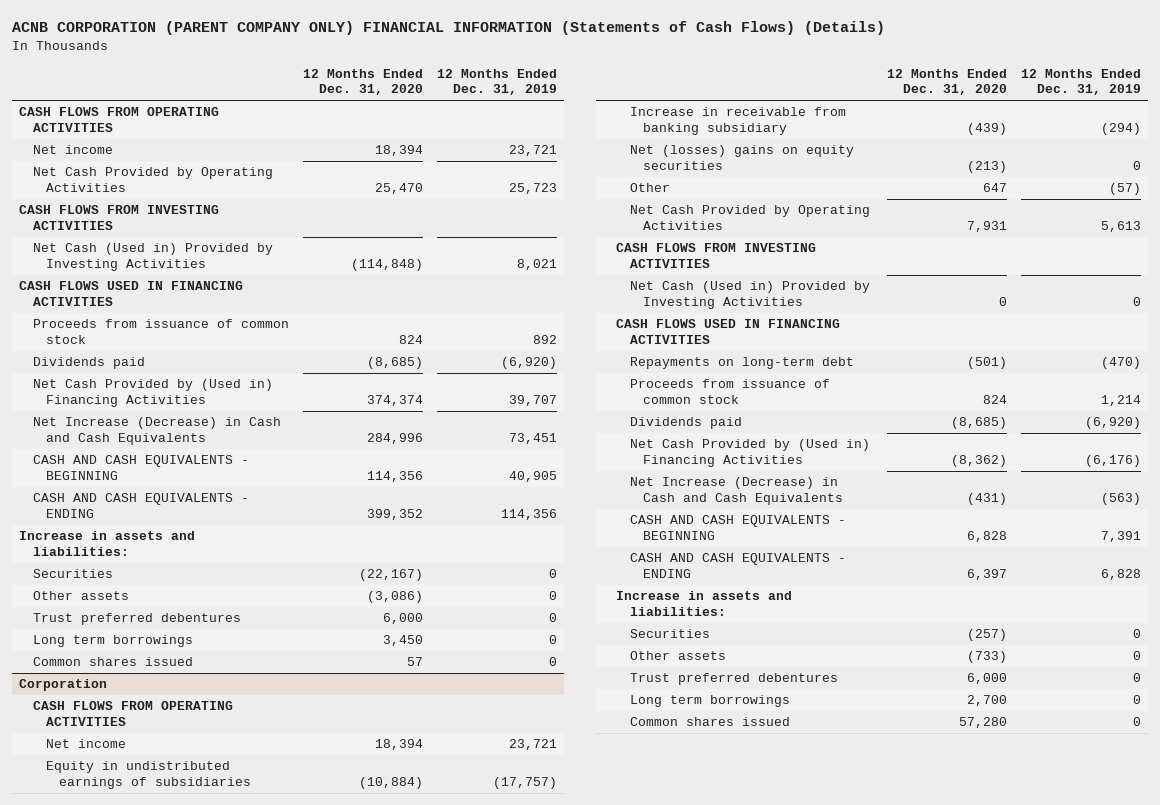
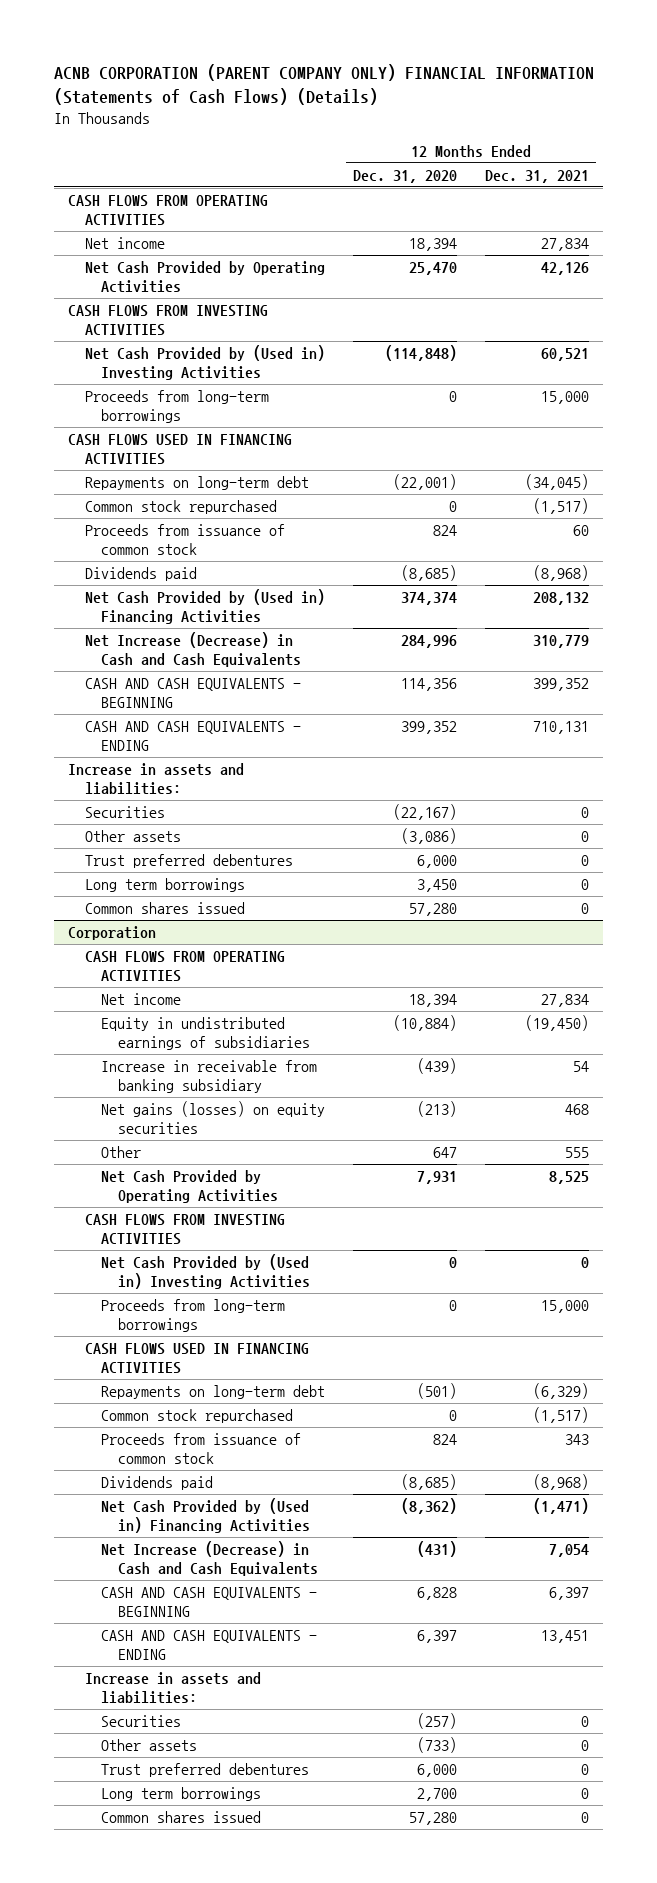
- | 12 Months Ended Dec. 31, 2020 | 12 Months Ended Dec. 31, 2019
+ | 12 Months Ended Dec. 31, 2020 | 12 Months Ended Dec. 31, 2021
- Net Cash (Used in) Provided by Investing Activities | (114,848) | 8,021
+ Net Cash Provided by (Used in) Investing Activities | (114,848) | 60,521
+ Proceeds from long-term borrowings | 0 | 15,000
+ Repayments on long-term debt | (22,001) | (34,045)
+ Common stock repurchased | 0 | (1,517)
- Common shares issued | 57 | 0
+ Common shares issued | 57,280 | 0
@ Corporation
- Net (losses) gains on equity securities | (213) | 0
+ Net gains (losses) on equity securities | (213) | 468
- Net Cash (Used in) Provided by Investing Activities | 0 | 0
+ Net Cash Provided by (Used in) Investing Activities | 0 | 0
+ Proceeds from long-term borrowings | 0 | 15,000
+ Common stock repurchased | 0 | (1,517)

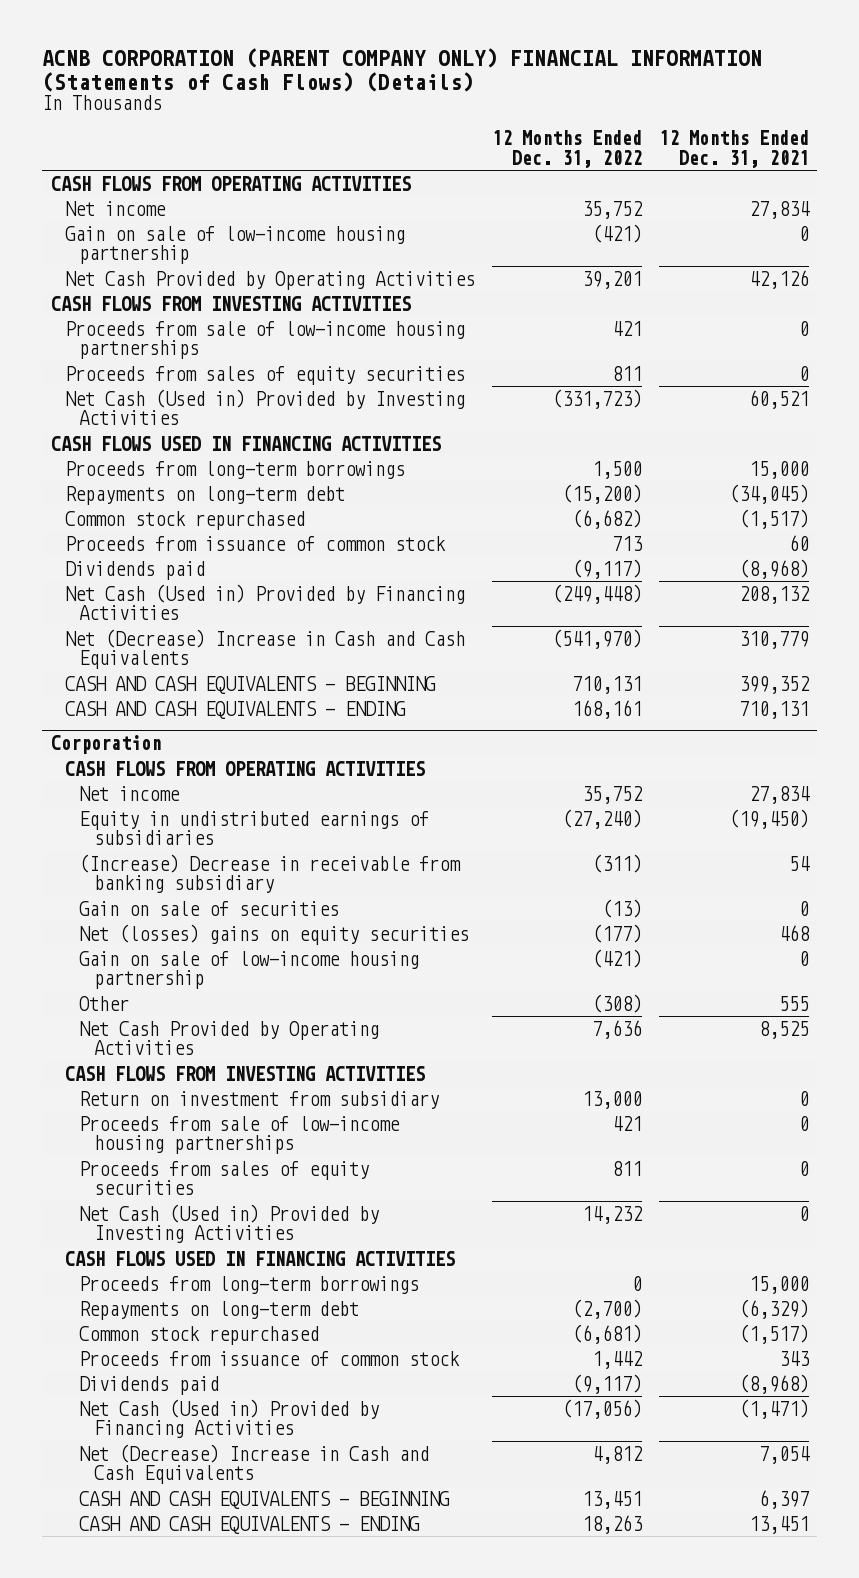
- | 12 Months Ended Dec. 31, 2020 | 12 Months Ended Dec. 31, 2021
+ | 12 Months Ended Dec. 31, 2022 | 12 Months Ended Dec. 31, 2021
+ Gain on sale of low-income housing partnership | (421) | 0
- Net Cash Provided by (Used in) Investing Activities | (114,848) | 60,521
+ Proceeds from sale of low-income housing partnerships | 421 | 0
+ Proceeds from sales of equity securities | 811 | 0
+ Net Cash (Used in) Provided by Investing Activities | (331,723) | 60,521
moved down: Proceeds from long-term borrowings | 1,500 | 15,000
- Net Cash Provided by (Used in) Financing Activities | 374,374 | 208,132
- Net Increase (Decrease) in Cash and Cash Equivalents | 284,996 | 310,779
+ Net Cash (Used in) Provided by Financing Activities | (249,448) | 208,132
+ Net (Decrease) Increase in Cash and Cash Equivalents | (541,970) | 310,779
- Increase in assets and liabilities:
- Securities | (22,167) | 0
- Other assets | (3,086) | 0
- Trust preferred debentures | 6,000 | 0
- Long term borrowings | 3,450 | 0
- Common shares issued | 57,280 | 0
@ Corporation
- Increase in receivable from banking subsidiary | (439) | 54
- Net gains (losses) on equity securities | (213) | 468
+ (Increase) Decrease in receivable from banking subsidiary | (311) | 54
+ Gain on sale of securities | (13) | 0
+ Net (losses) gains on equity securities | (177) | 468
+ Gain on sale of low-income housing partnership | (421) | 0
- Net Cash Provided by (Used in) Investing Activities | 0 | 0
+ Return on investment from subsidiary | 13,000 | 0
+ Proceeds from sale of low-income housing partnerships | 421 | 0
+ Proceeds from sales of equity securities | 811 | 0
+ Net Cash (Used in) Provided by Investing Activities | 14,232 | 0
moved down: Proceeds from long-term borrowings | 0 | 15,000
- Net Cash Provided by (Used in) Financing Activities | (8,362) | (1,471)
- Net Increase (Decrease) in Cash and Cash Equivalents | (431) | 7,054
+ Net Cash (Used in) Provided by Financing Activities | (17,056) | (1,471)
+ Net (Decrease) Increase in Cash and Cash Equivalents | 4,812 | 7,054
- Increase in assets and liabilities:
- Securities | (257) | 0
- Other assets | (733) | 0
- Trust preferred debentures | 6,000 | 0
- Long term borrowings | 2,700 | 0
- Common shares issued | 57,280 | 0

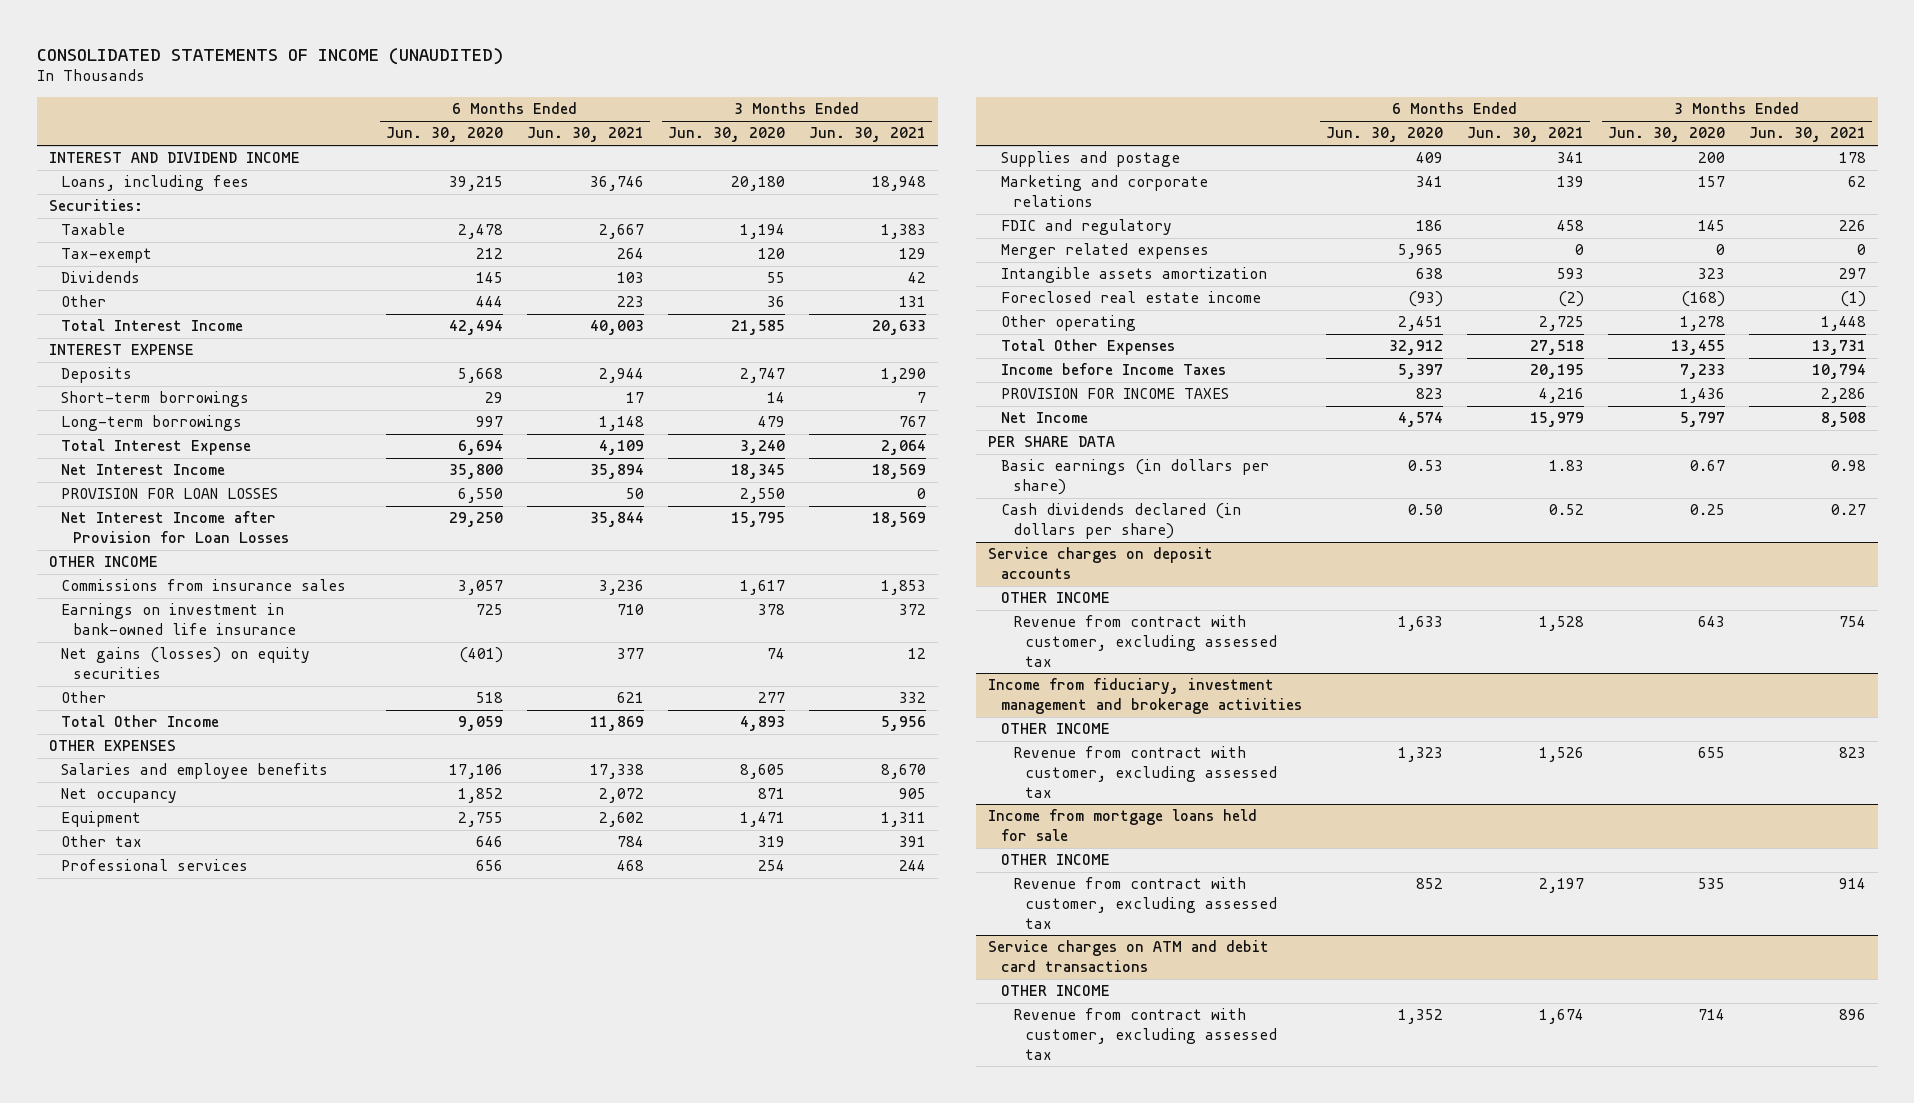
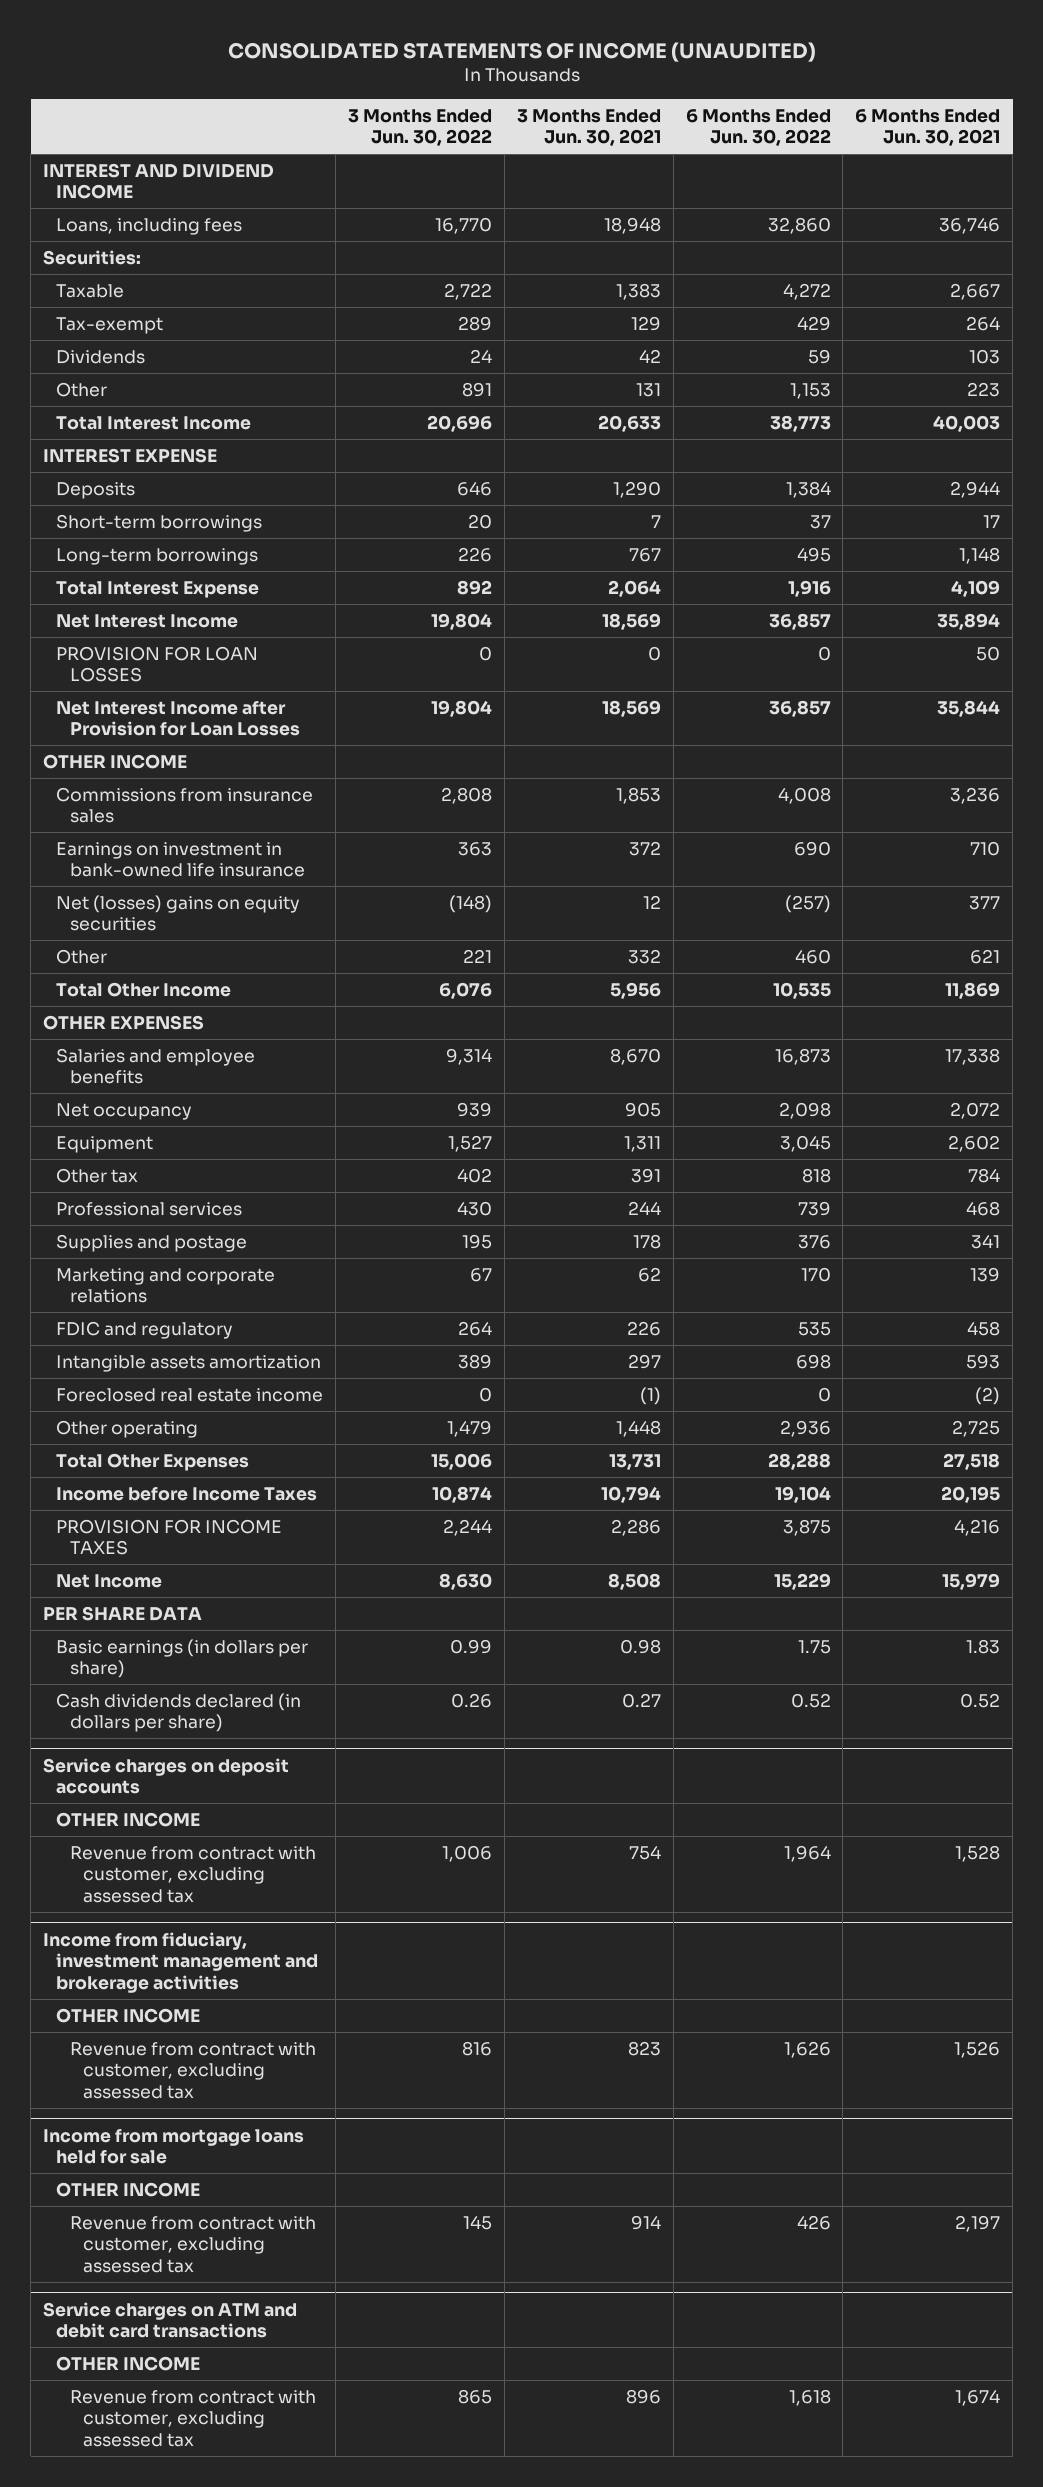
- | 6 Months Ended Jun. 30, 2020 | 6 Months Ended Jun. 30, 2021 | 3 Months Ended Jun. 30, 2020 | 3 Months Ended Jun. 30, 2021
+ | 3 Months Ended Jun. 30, 2022 | 3 Months Ended Jun. 30, 2021 | 6 Months Ended Jun. 30, 2022 | 6 Months Ended Jun. 30, 2021
- Net gains (losses) on equity securities | (401) | 377 | 74 | 12
+ Net (losses) gains on equity securities | (148) | 12 | (257) | 377
- Merger related expenses | 5,965 | 0 | 0 | 0

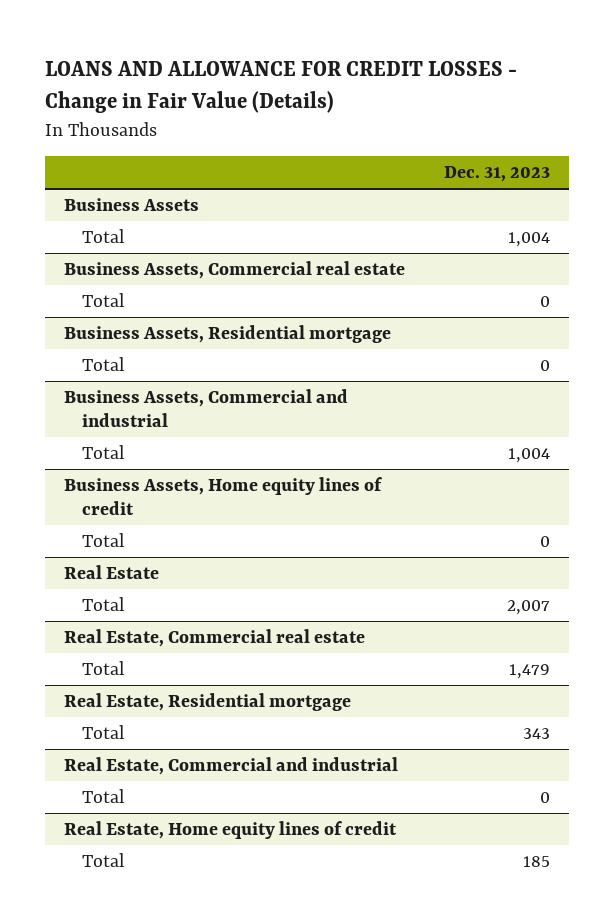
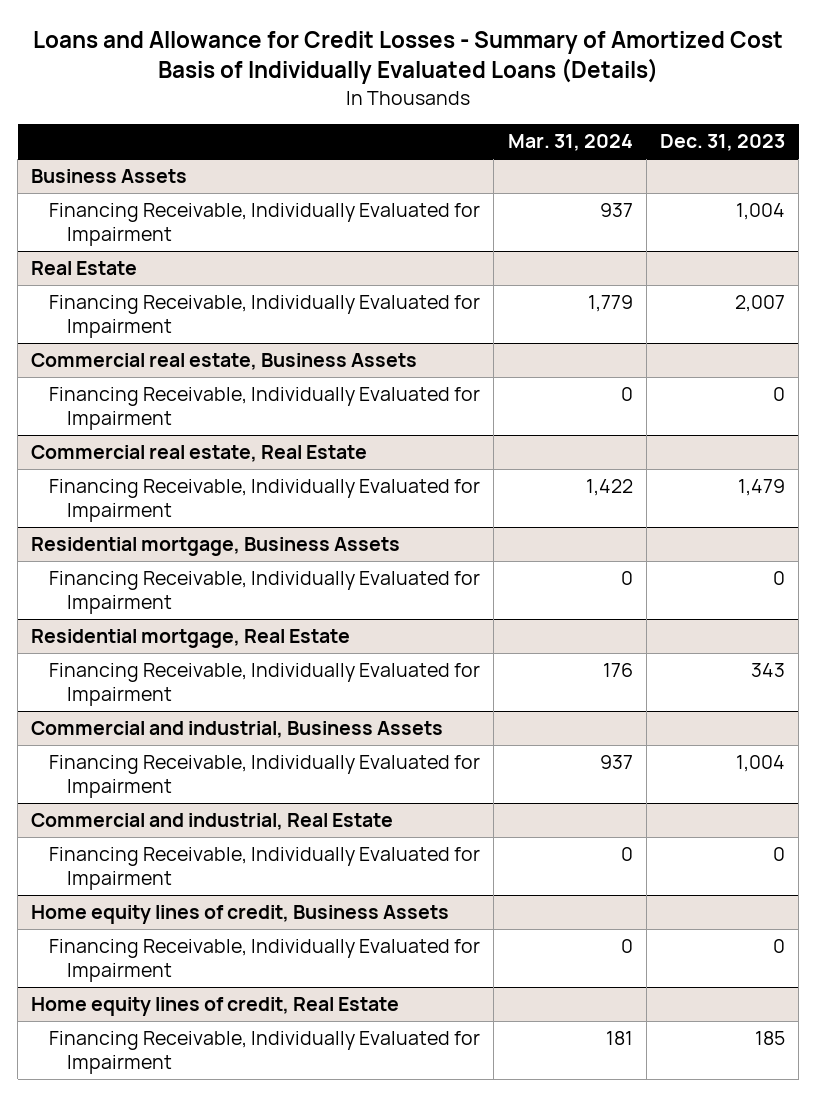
- LOANS AND ALLOWANCE FOR CREDIT LOSSES - Change in Fair Value (Details)
+ Loans and Allowance for Credit Losses - Summary of Amortized Cost Basis of Individually Evaluated Loans (Details)
- | Dec. 31, 2023
+ | Mar. 31, 2024 | Dec. 31, 2023
@ Business Assets
- Total | 1,004
- Business Assets, Commercial real estate
- Total | 0
- Business Assets, Residential mortgage
- Total | 0
- Business Assets, Commercial and industrial
- Total | 1,004
- Business Assets, Home equity lines of credit
- Total | 0
@ Business Assets
+ Financing Receivable, Individually Evaluated for Impairment | 937 | 1,004
@ Real Estate
- Total | 2,007
- Real Estate, Commercial real estate
- Total | 1,479
- Real Estate, Residential mortgage
- Total | 343
- Real Estate, Commercial and industrial
- Total | 0
- Real Estate, Home equity lines of credit
- Total | 185
@ Real Estate
+ Financing Receivable, Individually Evaluated for Impairment | 1,779 | 2,007
+ Commercial real estate, Business Assets
+ Financing Receivable, Individually Evaluated for Impairment | 0 | 0
+ Commercial real estate, Real Estate
+ Financing Receivable, Individually Evaluated for Impairment | 1,422 | 1,479
+ Residential mortgage, Business Assets
+ Financing Receivable, Individually Evaluated for Impairment | 0 | 0
+ Residential mortgage, Real Estate
+ Financing Receivable, Individually Evaluated for Impairment | 176 | 343
+ Commercial and industrial, Business Assets
+ Financing Receivable, Individually Evaluated for Impairment | 937 | 1,004
+ Commercial and industrial, Real Estate
+ Financing Receivable, Individually Evaluated for Impairment | 0 | 0
+ Home equity lines of credit, Business Assets
+ Financing Receivable, Individually Evaluated for Impairment | 0 | 0
+ Home equity lines of credit, Real Estate
+ Financing Receivable, Individually Evaluated for Impairment | 181 | 185

